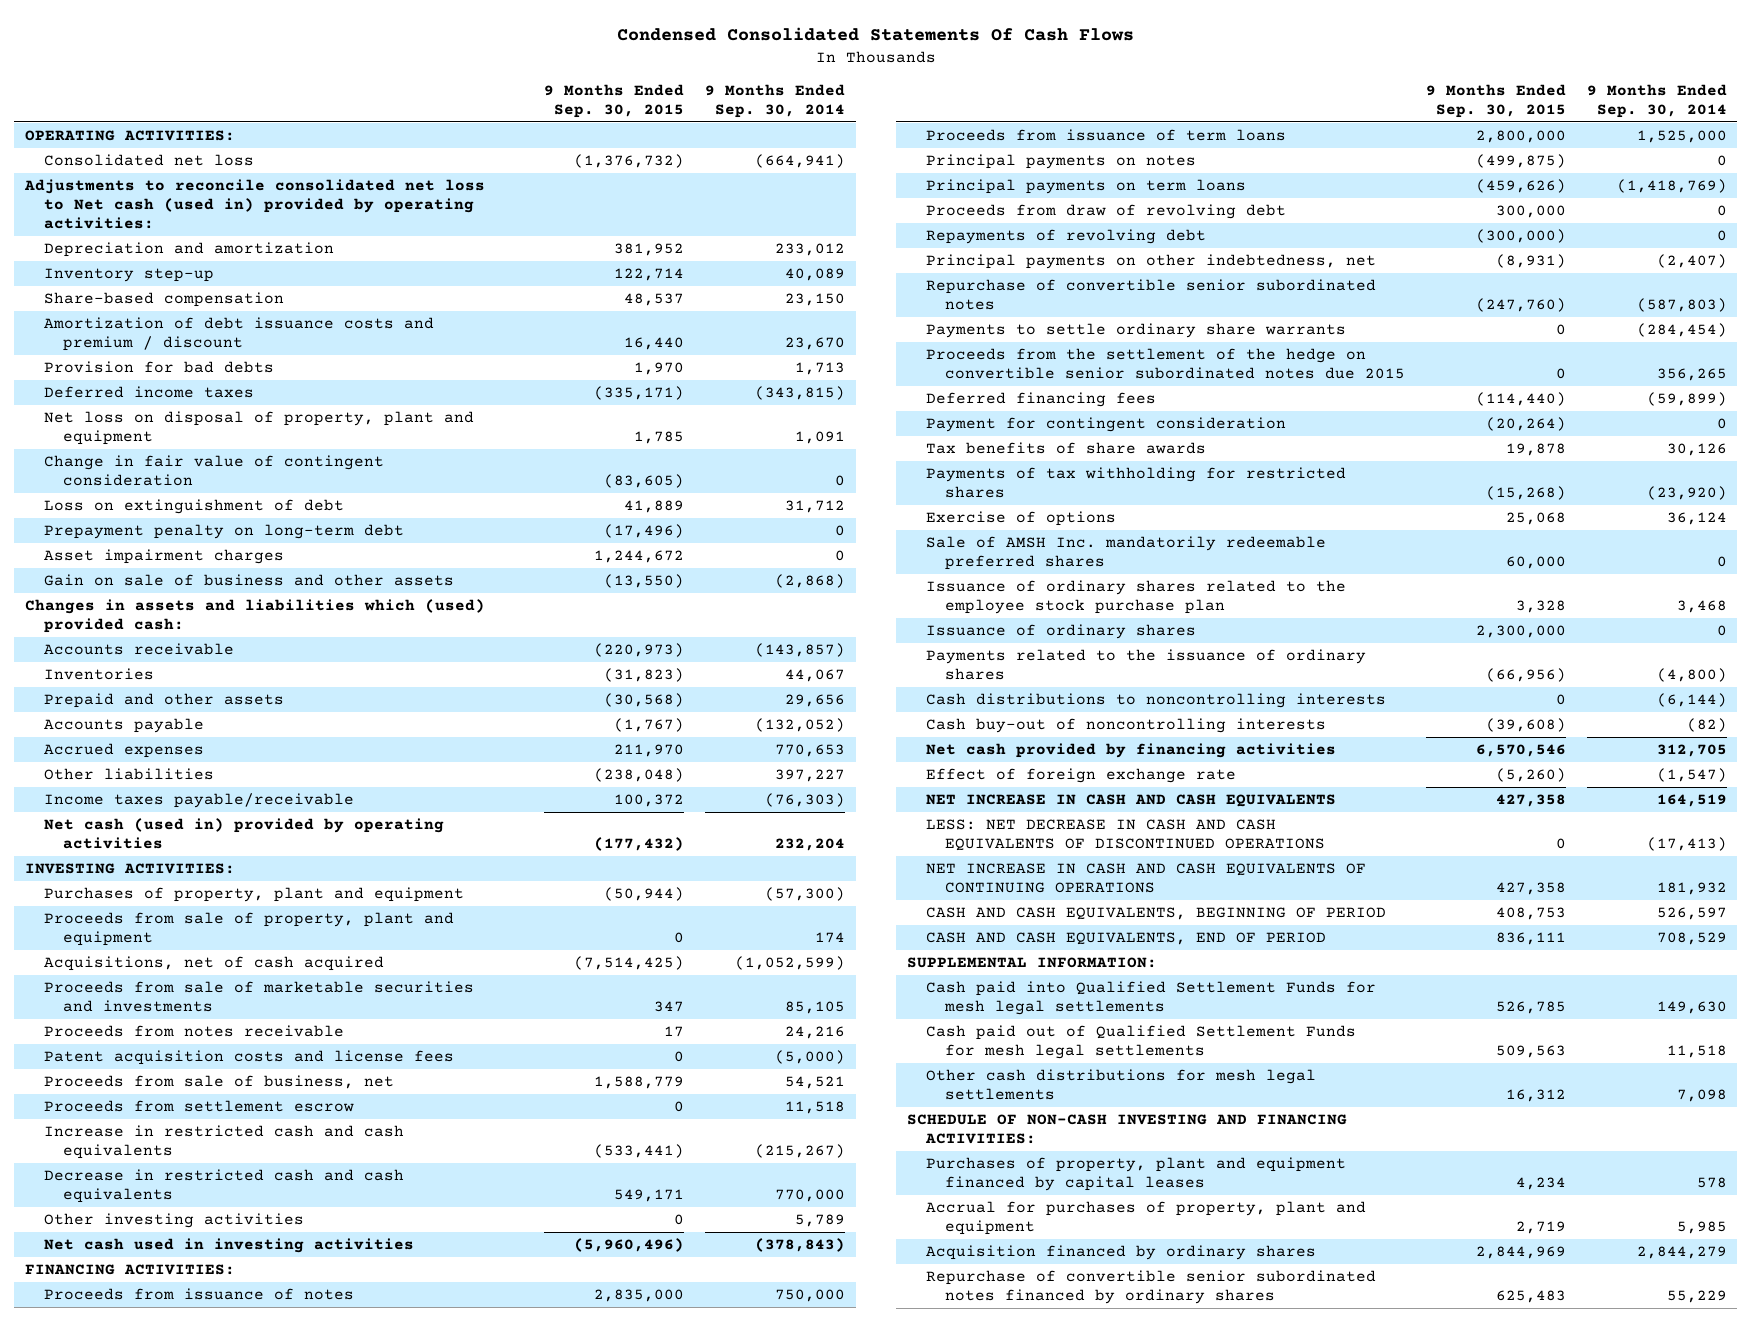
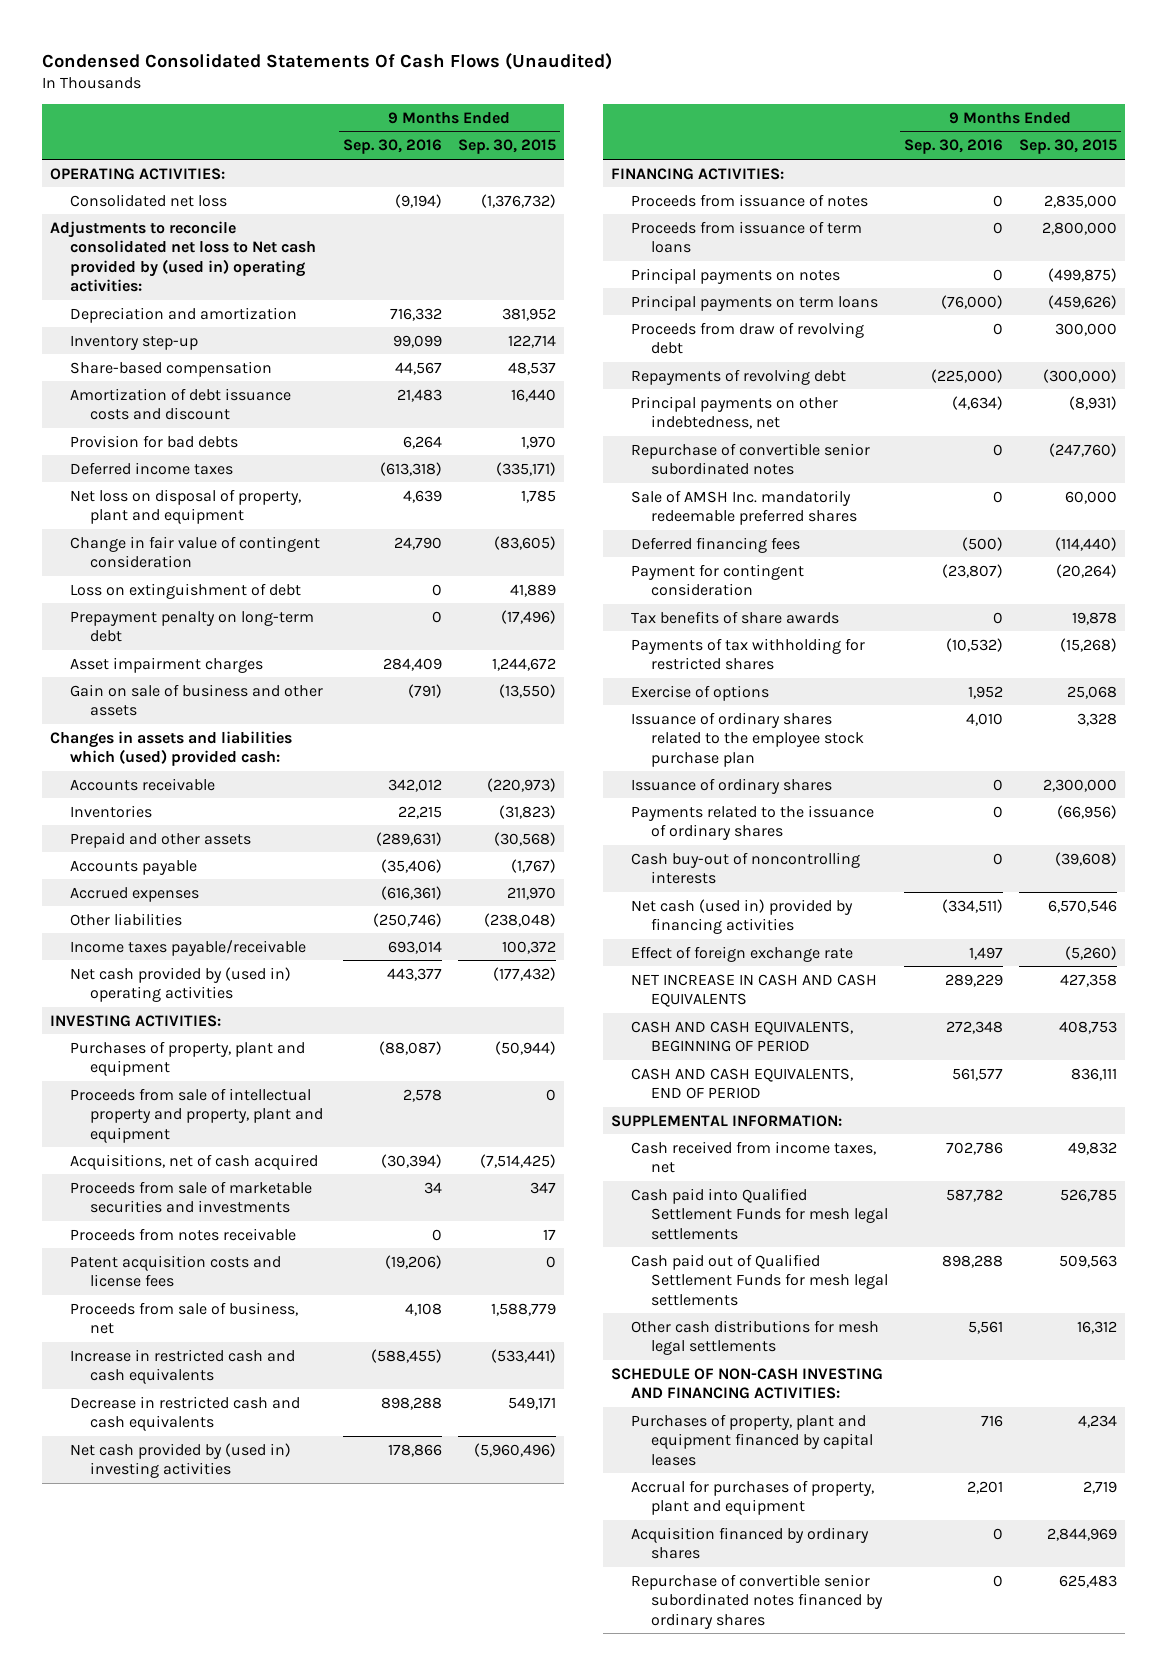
- Condensed Consolidated Statements Of Cash Flows
+ Condensed Consolidated Statements Of Cash Flows (Unaudited)
- | 9 Months Ended Sep. 30, 2015 | 9 Months Ended Sep. 30, 2014
+ | 9 Months Ended Sep. 30, 2016 | 9 Months Ended Sep. 30, 2015
- Adjustments to reconcile consolidated net loss to Net cash (used in) provided by operating activities:
+ Adjustments to reconcile consolidated net loss to Net cash provided by (used in) operating activities:
- Amortization of debt issuance costs and premium / discount | 16,440 | 23,670
+ Amortization of debt issuance costs and discount | 21,483 | 16,440
- Net cash (used in) provided by operating activities | (177,432) | 232,204
+ Net cash provided by (used in) operating activities | 443,377 | (177,432)
- Proceeds from sale of property, plant and equipment | 0 | 174
+ Proceeds from sale of intellectual property and property, plant and equipment | 2,578 | 0
- Proceeds from settlement escrow | 0 | 11,518
- Other investing activities | 0 | 5,789
- Net cash used in investing activities | (5,960,496) | (378,843)
+ Net cash provided by (used in) investing activities | 178,866 | (5,960,496)
- Payments to settle ordinary share warrants | 0 | (284,454)
- Proceeds from the settlement of the hedge on convertible senior subordinated notes due 2015 | 0 | 356,265
moved up: Sale of AMSH Inc. mandatorily redeemable preferred shares | 0 | 60,000
- Cash distributions to noncontrolling interests | 0 | (6,144)
- Net cash provided by financing activities | 6,570,546 | 312,705
+ Net cash (used in) provided by financing activities | (334,511) | 6,570,546
- LESS: NET DECREASE IN CASH AND CASH EQUIVALENTS OF DISCONTINUED OPERATIONS | 0 | (17,413)
- NET INCREASE IN CASH AND CASH EQUIVALENTS OF CONTINUING OPERATIONS | 427,358 | 181,932
+ Cash received from income taxes, net | 702,786 | 49,832

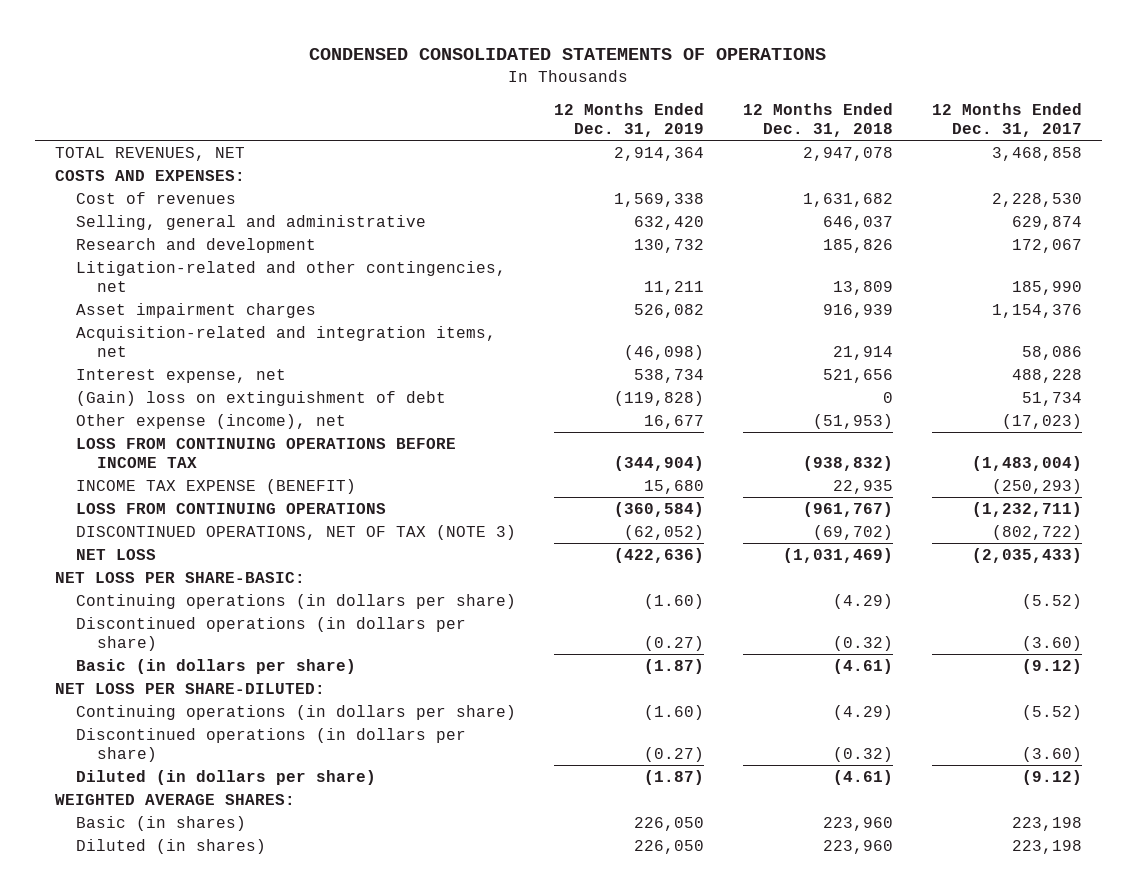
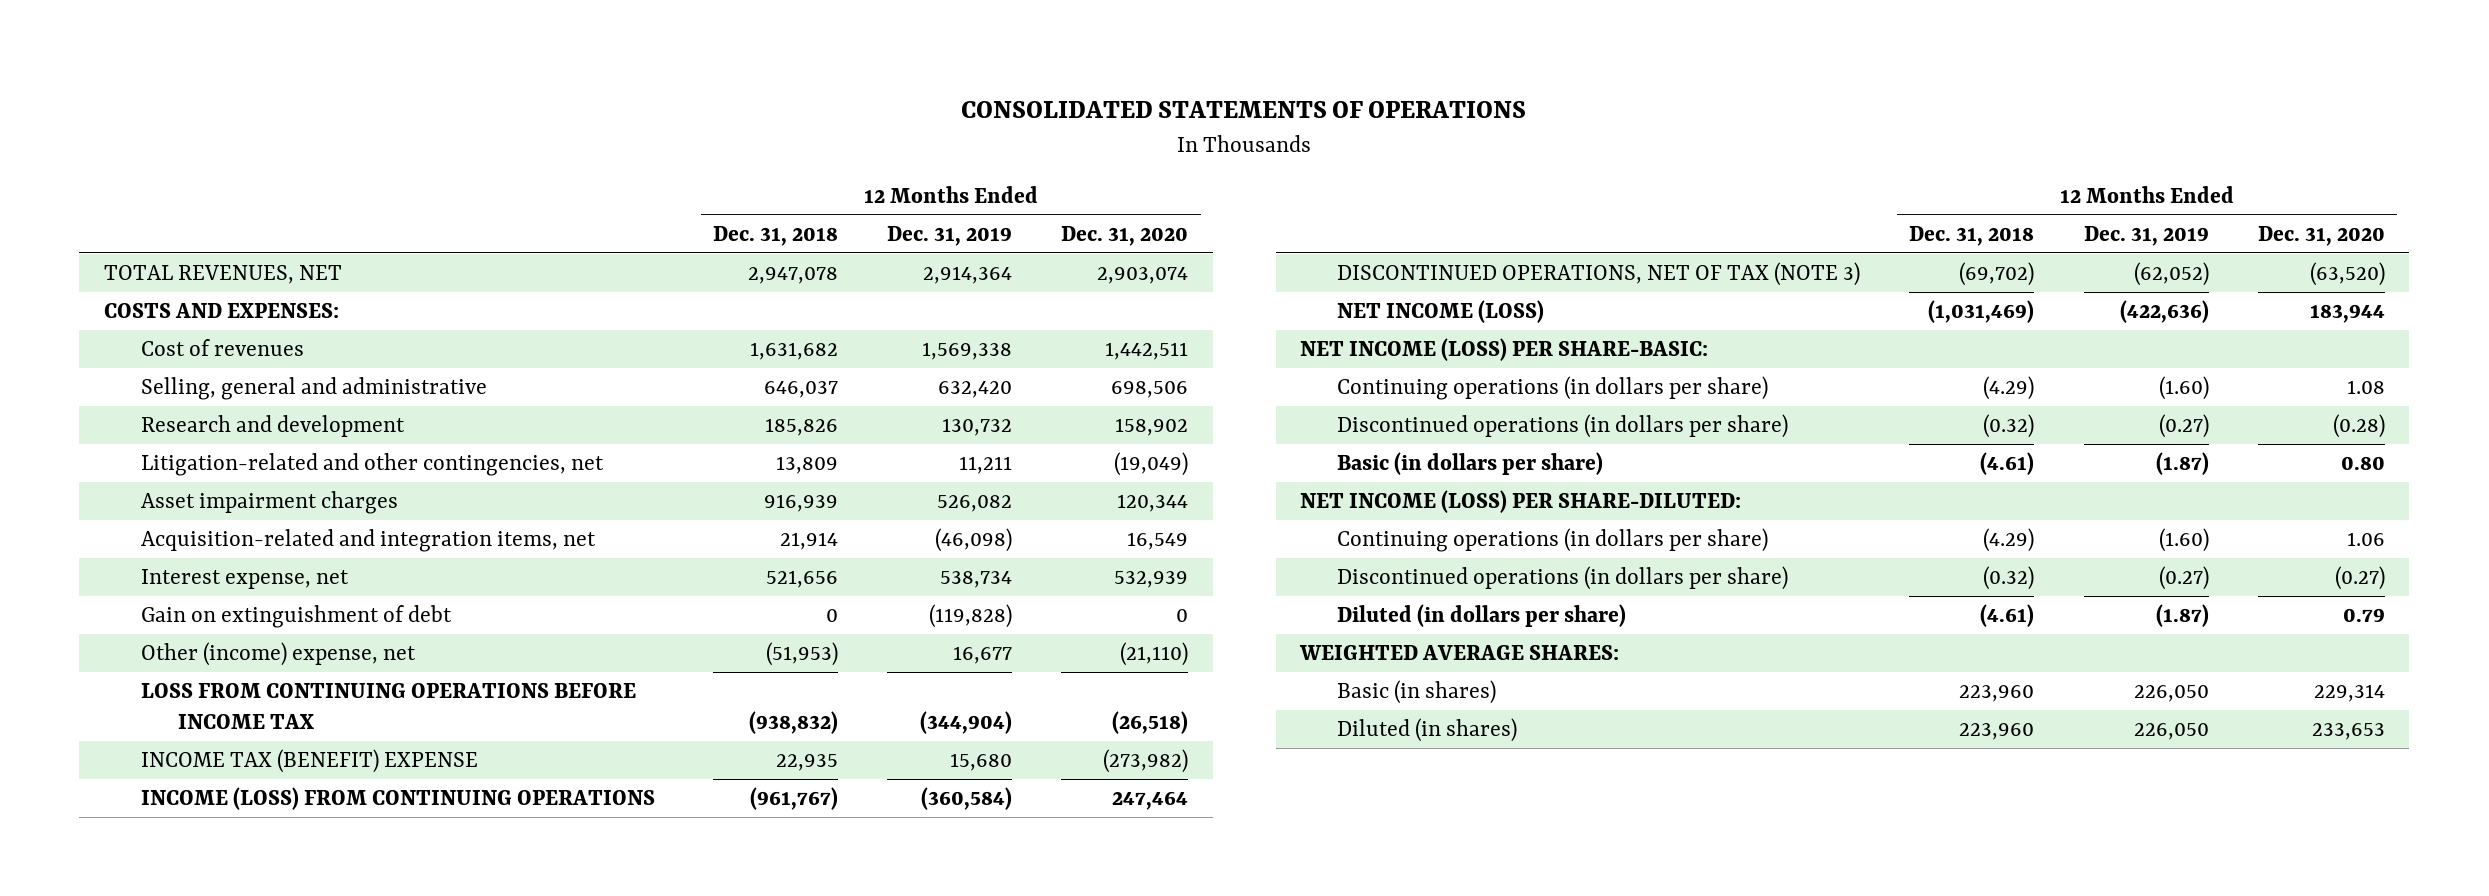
- CONDENSED CONSOLIDATED STATEMENTS OF OPERATIONS
+ CONSOLIDATED STATEMENTS OF OPERATIONS
- | 12 Months Ended Dec. 31, 2019 | 12 Months Ended Dec. 31, 2018 | 12 Months Ended Dec. 31, 2017
+ | 12 Months Ended Dec. 31, 2018 | 12 Months Ended Dec. 31, 2019 | 12 Months Ended Dec. 31, 2020
- (Gain) loss on extinguishment of debt | (119,828) | 0 | 51,734
- Other expense (income), net | 16,677 | (51,953) | (17,023)
+ Gain on extinguishment of debt | 0 | (119,828) | 0
+ Other (income) expense, net | (51,953) | 16,677 | (21,110)
- INCOME TAX EXPENSE (BENEFIT) | 15,680 | 22,935 | (250,293)
- LOSS FROM CONTINUING OPERATIONS | (360,584) | (961,767) | (1,232,711)
+ INCOME TAX (BENEFIT) EXPENSE | 22,935 | 15,680 | (273,982)
+ INCOME (LOSS) FROM CONTINUING OPERATIONS | (961,767) | (360,584) | 247,464
- NET LOSS | (422,636) | (1,031,469) | (2,035,433)
- NET LOSS PER SHARE-BASIC:
+ NET INCOME (LOSS) | (1,031,469) | (422,636) | 183,944
+ NET INCOME (LOSS) PER SHARE-BASIC:
- NET LOSS PER SHARE-DILUTED:
+ NET INCOME (LOSS) PER SHARE-DILUTED:

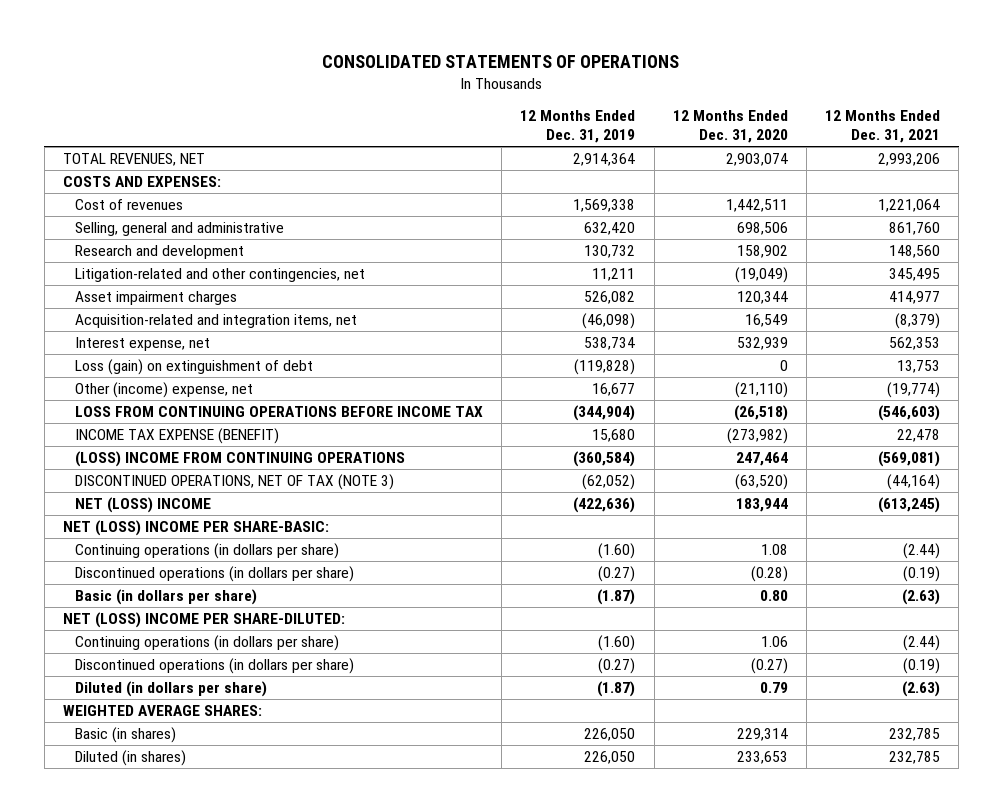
- | 12 Months Ended Dec. 31, 2018 | 12 Months Ended Dec. 31, 2019 | 12 Months Ended Dec. 31, 2020
+ | 12 Months Ended Dec. 31, 2019 | 12 Months Ended Dec. 31, 2020 | 12 Months Ended Dec. 31, 2021
- Gain on extinguishment of debt | 0 | (119,828) | 0
+ Loss (gain) on extinguishment of debt | (119,828) | 0 | 13,753
- INCOME TAX (BENEFIT) EXPENSE | 22,935 | 15,680 | (273,982)
- INCOME (LOSS) FROM CONTINUING OPERATIONS | (961,767) | (360,584) | 247,464
+ INCOME TAX EXPENSE (BENEFIT) | 15,680 | (273,982) | 22,478
+ (LOSS) INCOME FROM CONTINUING OPERATIONS | (360,584) | 247,464 | (569,081)
- NET INCOME (LOSS) | (1,031,469) | (422,636) | 183,944
- NET INCOME (LOSS) PER SHARE-BASIC:
+ NET (LOSS) INCOME | (422,636) | 183,944 | (613,245)
+ NET (LOSS) INCOME PER SHARE-BASIC:
- NET INCOME (LOSS) PER SHARE-DILUTED:
+ NET (LOSS) INCOME PER SHARE-DILUTED:

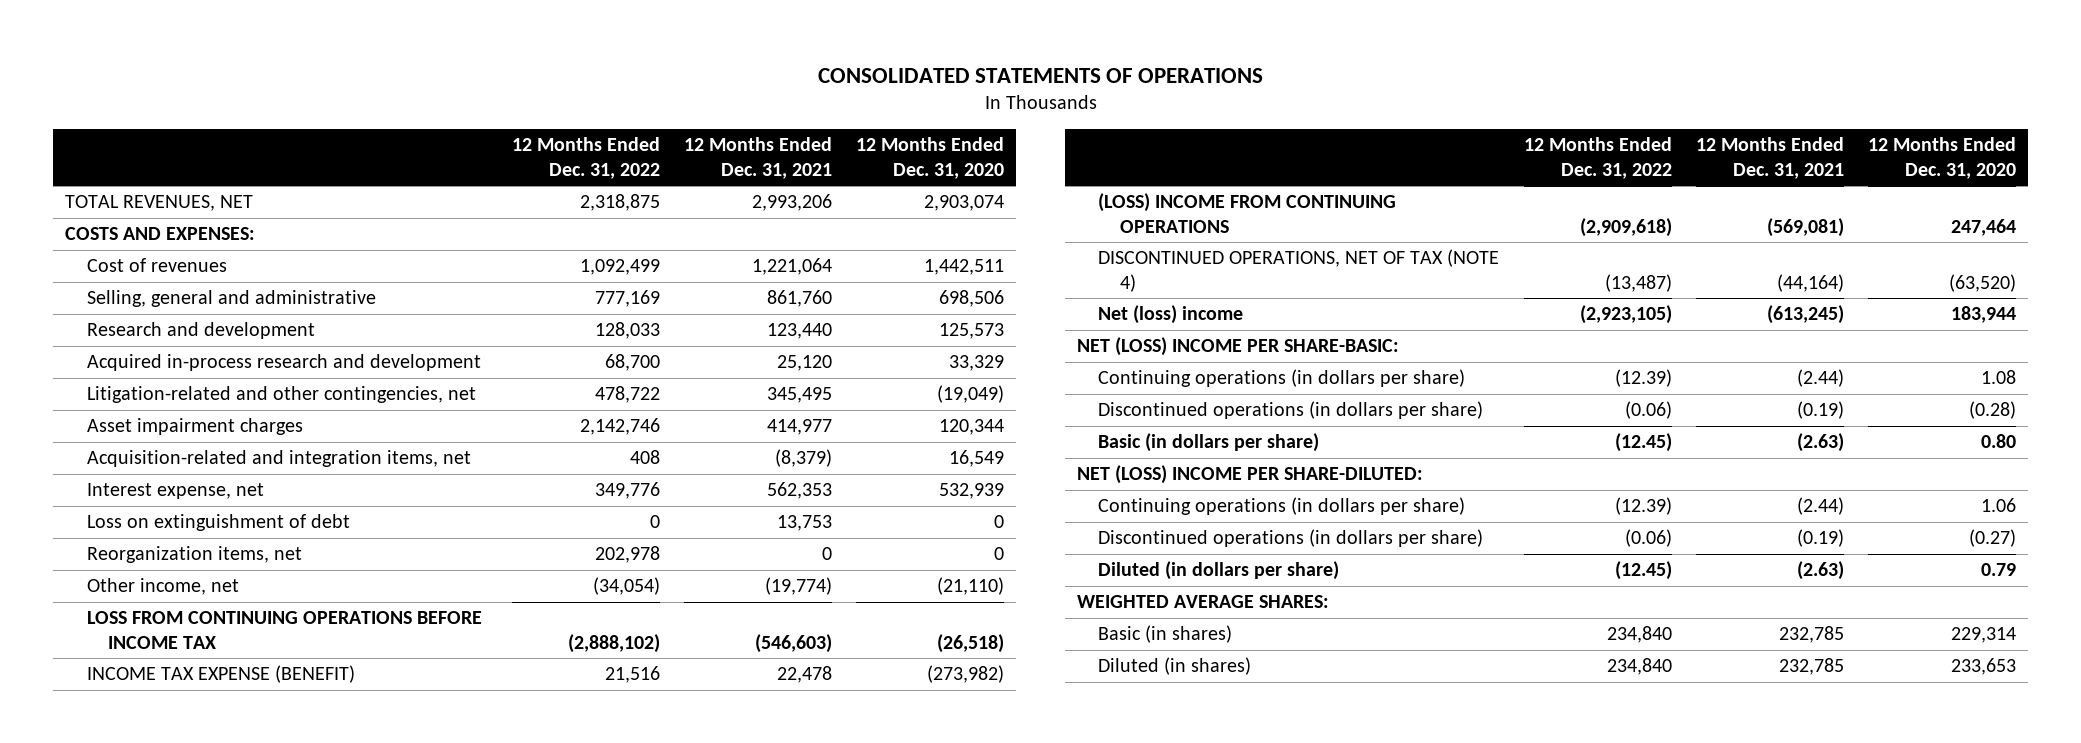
- | 12 Months Ended Dec. 31, 2019 | 12 Months Ended Dec. 31, 2020 | 12 Months Ended Dec. 31, 2021
+ | 12 Months Ended Dec. 31, 2022 | 12 Months Ended Dec. 31, 2021 | 12 Months Ended Dec. 31, 2020
- Research and development | 130,732 | 158,902 | 148,560
+ Research and development | 128,033 | 123,440 | 125,573
+ Acquired in-process research and development | 68,700 | 25,120 | 33,329
- Loss (gain) on extinguishment of debt | (119,828) | 0 | 13,753
- Other (income) expense, net | 16,677 | (21,110) | (19,774)
+ Loss on extinguishment of debt | 0 | 13,753 | 0
+ Reorganization items, net | 202,978 | 0 | 0
+ Other income, net | (34,054) | (19,774) | (21,110)
- DISCONTINUED OPERATIONS, NET OF TAX (NOTE 3) | (62,052) | (63,520) | (44,164)
- NET (LOSS) INCOME | (422,636) | 183,944 | (613,245)
+ DISCONTINUED OPERATIONS, NET OF TAX (NOTE 4) | (13,487) | (44,164) | (63,520)
+ Net (loss) income | (2,923,105) | (613,245) | 183,944

